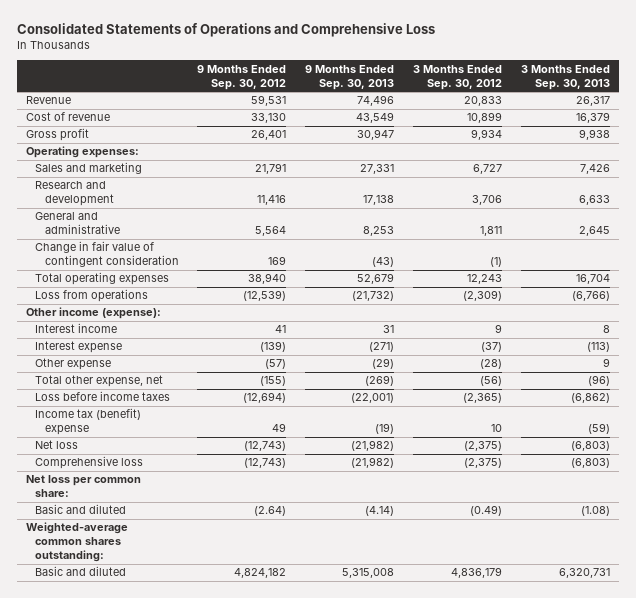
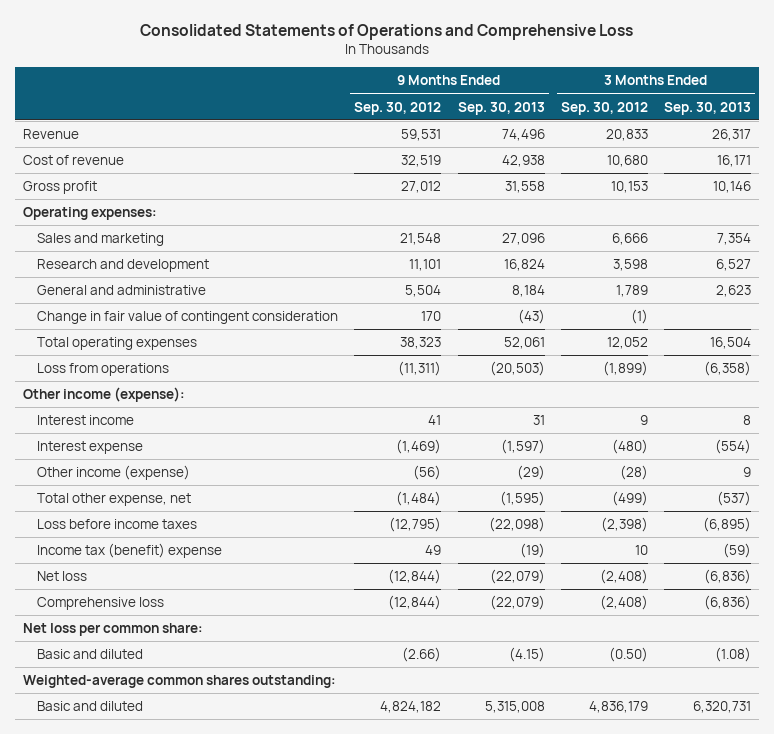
- Cost of revenue | 33,130 | 43,549 | 10,899 | 16,379
- Gross profit | 26,401 | 30,947 | 9,934 | 9,938
+ Cost of revenue | 32,519 | 42,938 | 10,680 | 16,171
+ Gross profit | 27,012 | 31,558 | 10,153 | 10,146
- Sales and marketing | 21,791 | 27,331 | 6,727 | 7,426
- Research and development | 11,416 | 17,138 | 3,706 | 6,633
- General and administrative | 5,564 | 8,253 | 1,811 | 2,645
- Change in fair value of contingent consideration | 169 | (43) | (1) |
- Total operating expenses | 38,940 | 52,679 | 12,243 | 16,704
- Loss from operations | (12,539) | (21,732) | (2,309) | (6,766)
+ Sales and marketing | 21,548 | 27,096 | 6,666 | 7,354
+ Research and development | 11,101 | 16,824 | 3,598 | 6,527
+ General and administrative | 5,504 | 8,184 | 1,789 | 2,623
+ Change in fair value of contingent consideration | 170 | (43) | (1) |
+ Total operating expenses | 38,323 | 52,061 | 12,052 | 16,504
+ Loss from operations | (11,311) | (20,503) | (1,899) | (6,358)
- Interest expense | (139) | (271) | (37) | (113)
- Other expense | (57) | (29) | (28) | 9
- Total other expense, net | (155) | (269) | (56) | (96)
- Loss before income taxes | (12,694) | (22,001) | (2,365) | (6,862)
+ Interest expense | (1,469) | (1,597) | (480) | (554)
+ Other income (expense) | (56) | (29) | (28) | 9
+ Total other expense, net | (1,484) | (1,595) | (499) | (537)
+ Loss before income taxes | (12,795) | (22,098) | (2,398) | (6,895)
- Net loss | (12,743) | (21,982) | (2,375) | (6,803)
- Comprehensive loss | (12,743) | (21,982) | (2,375) | (6,803)
+ Net loss | (12,844) | (22,079) | (2,408) | (6,836)
+ Comprehensive loss | (12,844) | (22,079) | (2,408) | (6,836)
- Basic and diluted | (2.64) | (4.14) | (0.49) | (1.08)
+ Basic and diluted | (2.66) | (4.15) | (0.50) | (1.08)

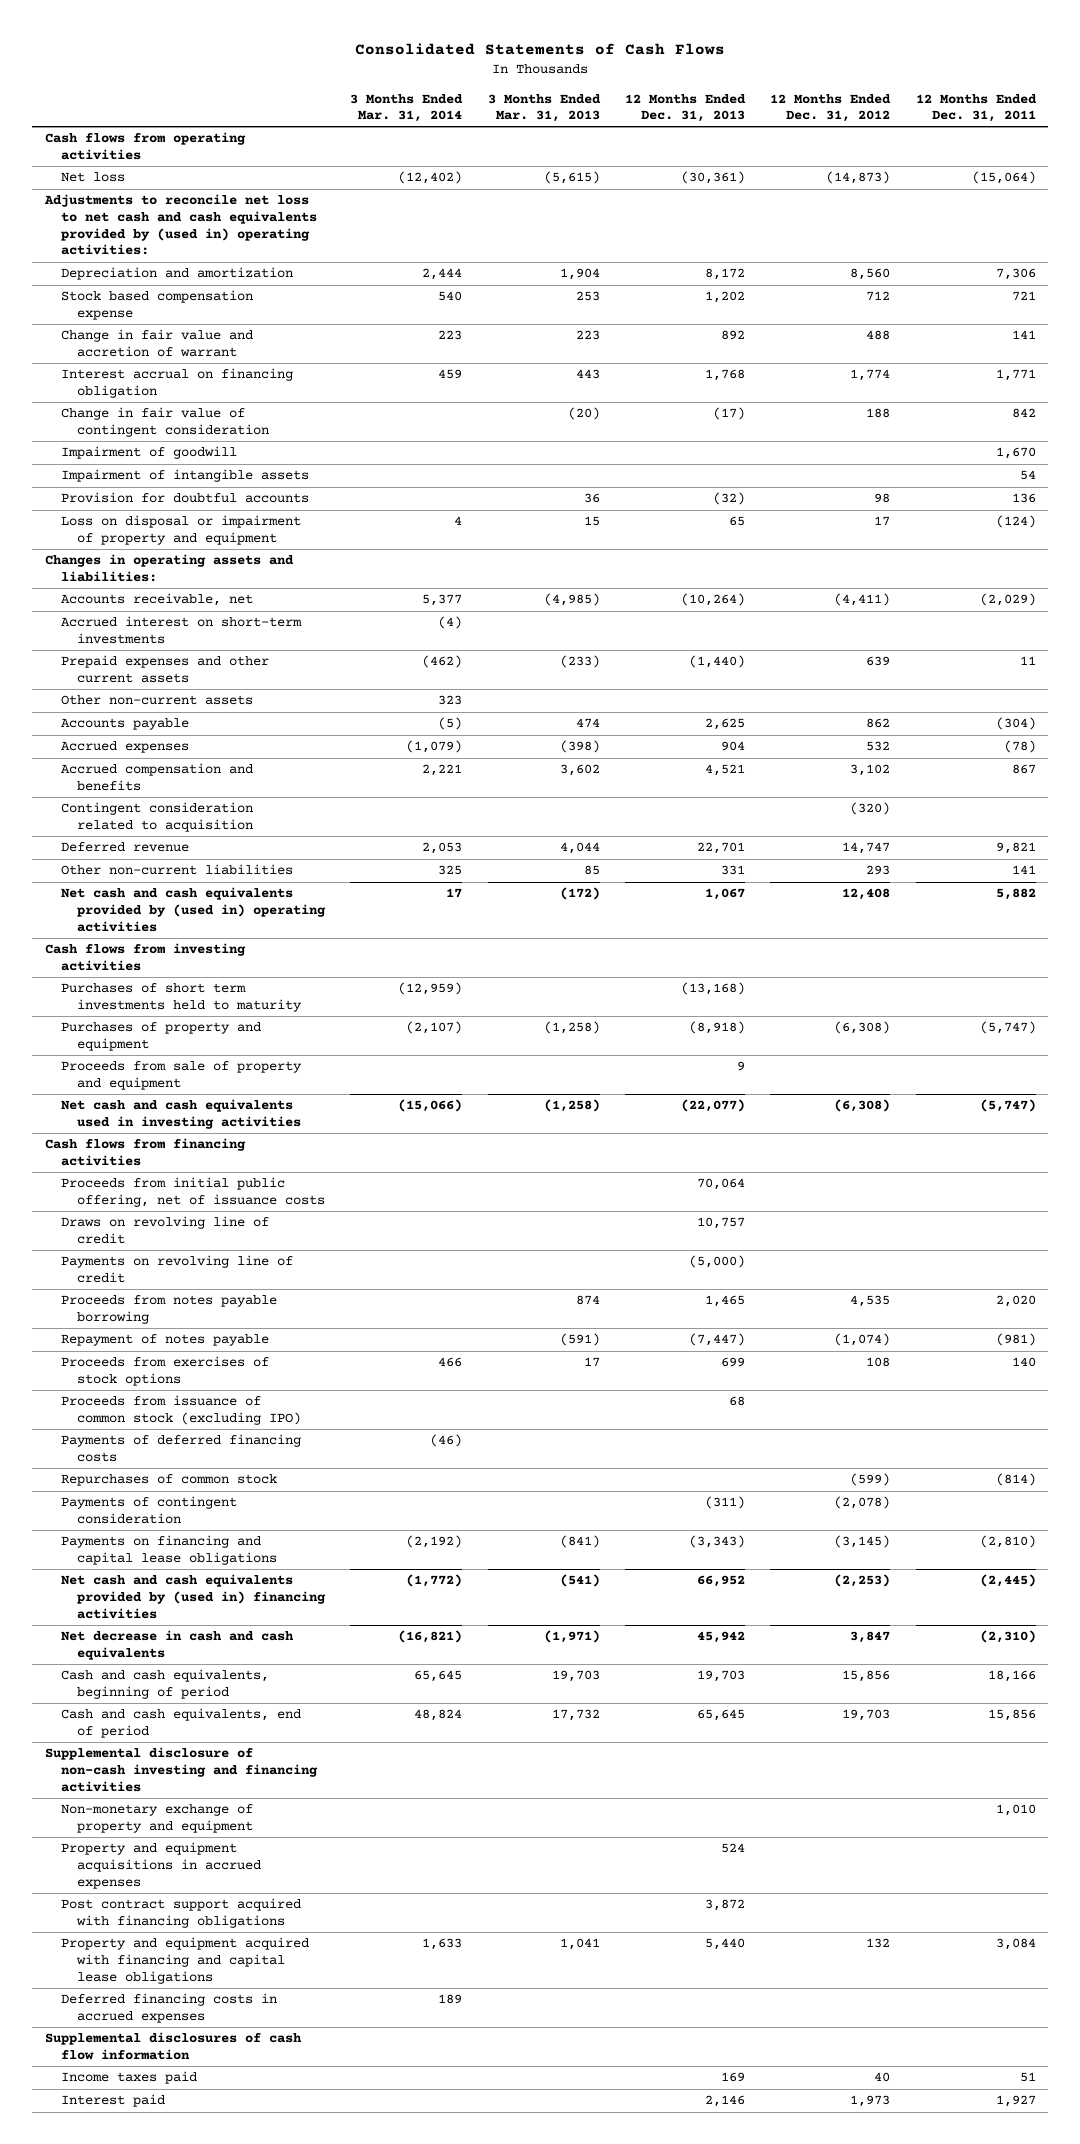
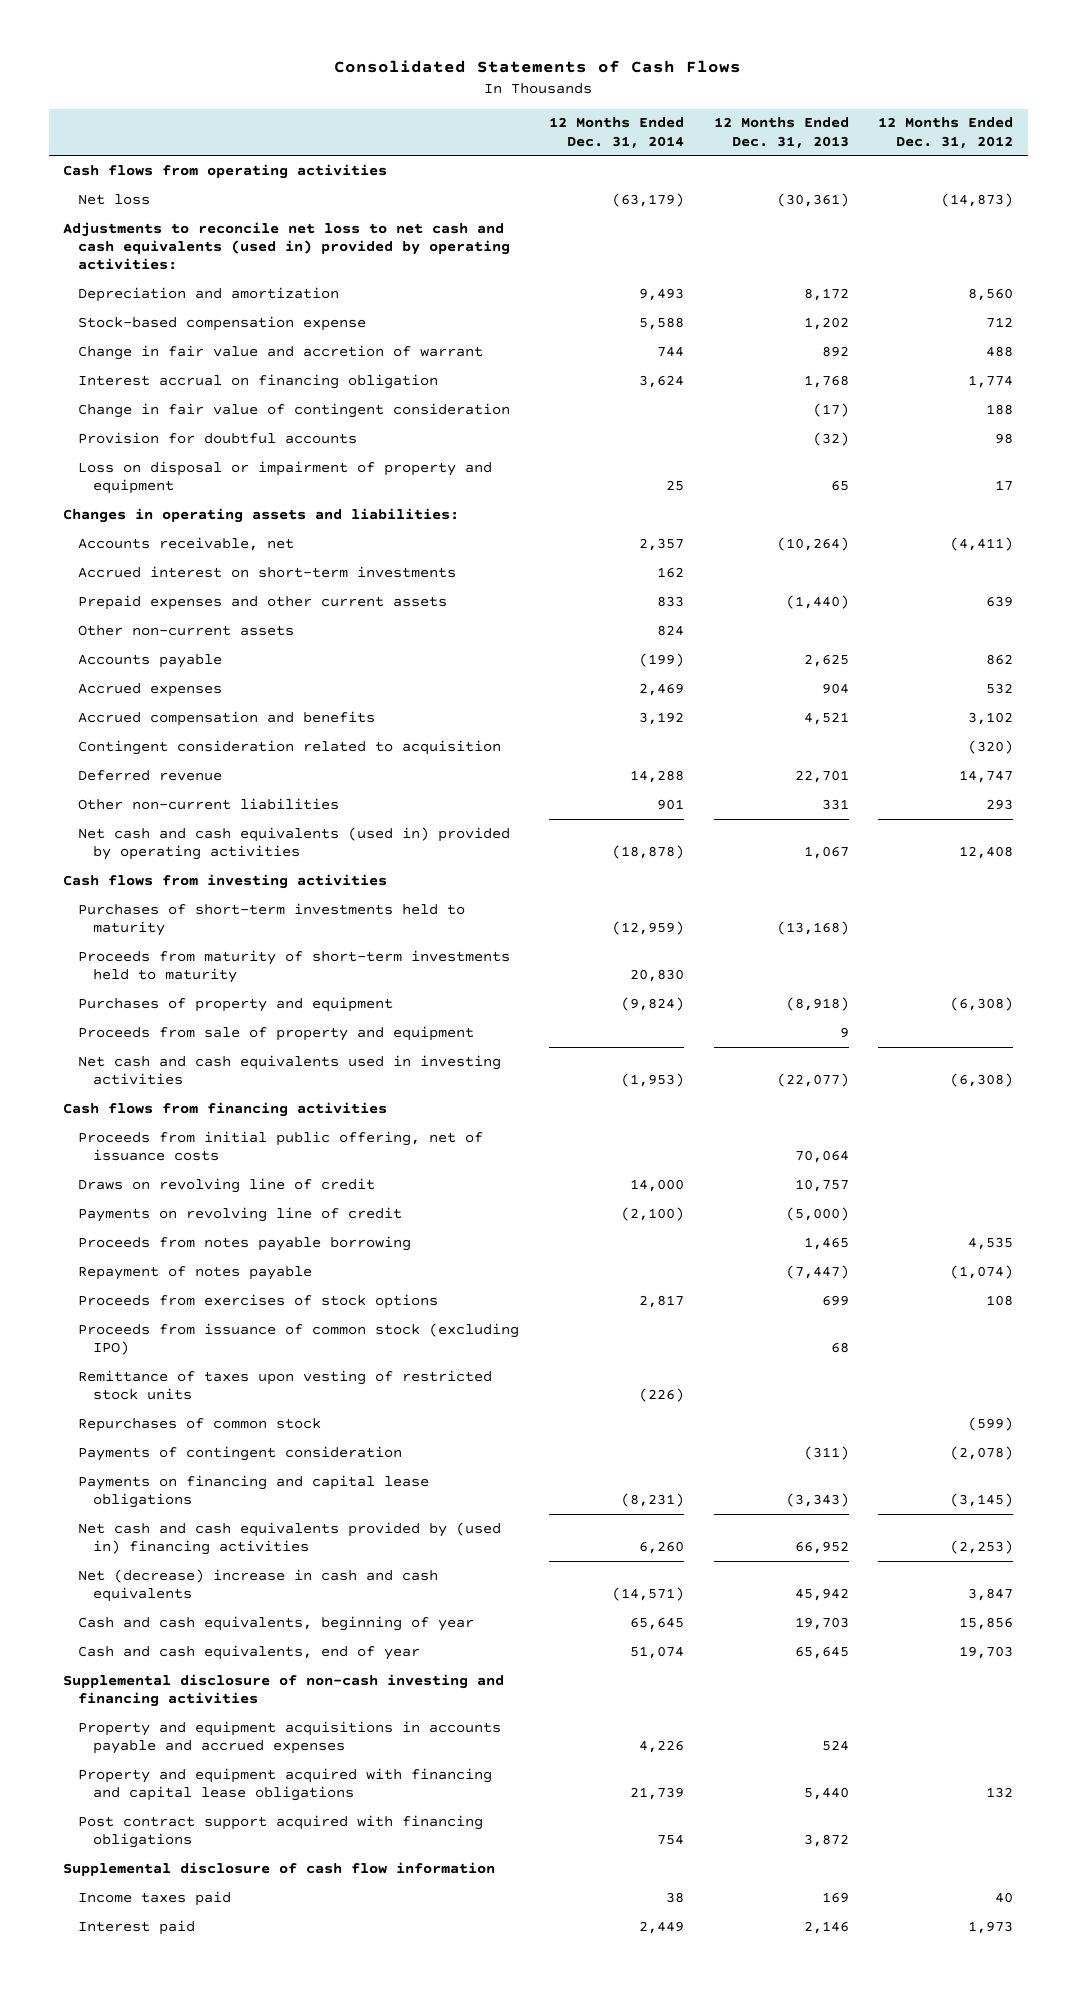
- | 3 Months Ended Mar. 31, 2014 | 3 Months Ended Mar. 31, 2013 | 12 Months Ended Dec. 31, 2013 | 12 Months Ended Dec. 31, 2012 | 12 Months Ended Dec. 31, 2011
+ | 12 Months Ended Dec. 31, 2014 | 12 Months Ended Dec. 31, 2013 | 12 Months Ended Dec. 31, 2012
- Adjustments to reconcile net loss to net cash and cash equivalents provided by (used in) operating activities:
+ Adjustments to reconcile net loss to net cash and cash equivalents (used in) provided by operating activities:
- Stock based compensation expense | 540 | 253 | 1,202 | 712 | 721
+ Stock-based compensation expense | 5,588 | 1,202 | 712
- Impairment of goodwill | | | | | 1,670
- Impairment of intangible assets | | | | | 54
- Net cash and cash equivalents provided by (used in) operating activities | 17 | (172) | 1,067 | 12,408 | 5,882
+ Net cash and cash equivalents (used in) provided by operating activities | (18,878) | 1,067 | 12,408
- Purchases of short term investments held to maturity | (12,959) | | (13,168) | |
+ Purchases of short-term investments held to maturity | (12,959) | (13,168) |
+ Proceeds from maturity of short-term investments held to maturity | 20,830 | |
- Payments of deferred financing costs | (46) | | | |
+ Remittance of taxes upon vesting of restricted stock units | (226) | |
- Net decrease in cash and cash equivalents | (16,821) | (1,971) | 45,942 | 3,847 | (2,310)
- Cash and cash equivalents, beginning of period | 65,645 | 19,703 | 19,703 | 15,856 | 18,166
- Cash and cash equivalents, end of period | 48,824 | 17,732 | 65,645 | 19,703 | 15,856
+ Net (decrease) increase in cash and cash equivalents | (14,571) | 45,942 | 3,847
+ Cash and cash equivalents, beginning of year | 65,645 | 19,703 | 15,856
+ Cash and cash equivalents, end of year | 51,074 | 65,645 | 19,703
- Non-monetary exchange of property and equipment | | | | | 1,010
- Property and equipment acquisitions in accrued expenses | | | 524 | |
+ Property and equipment acquisitions in accounts payable and accrued expenses | 4,226 | 524 |
- Deferred financing costs in accrued expenses | 189 | | | |
- Supplemental disclosures of cash flow information
moved down: Post contract support acquired with financing obligations | 754 | 3,872 |
+ Supplemental disclosure of cash flow information

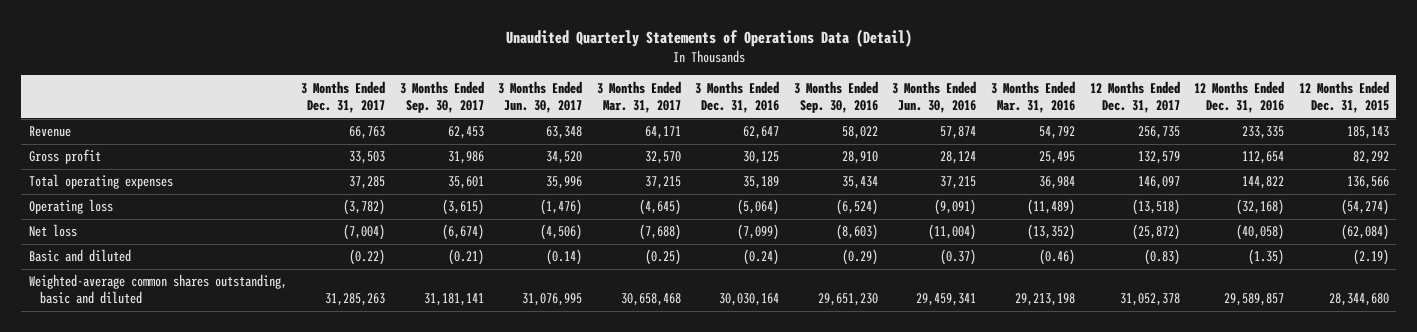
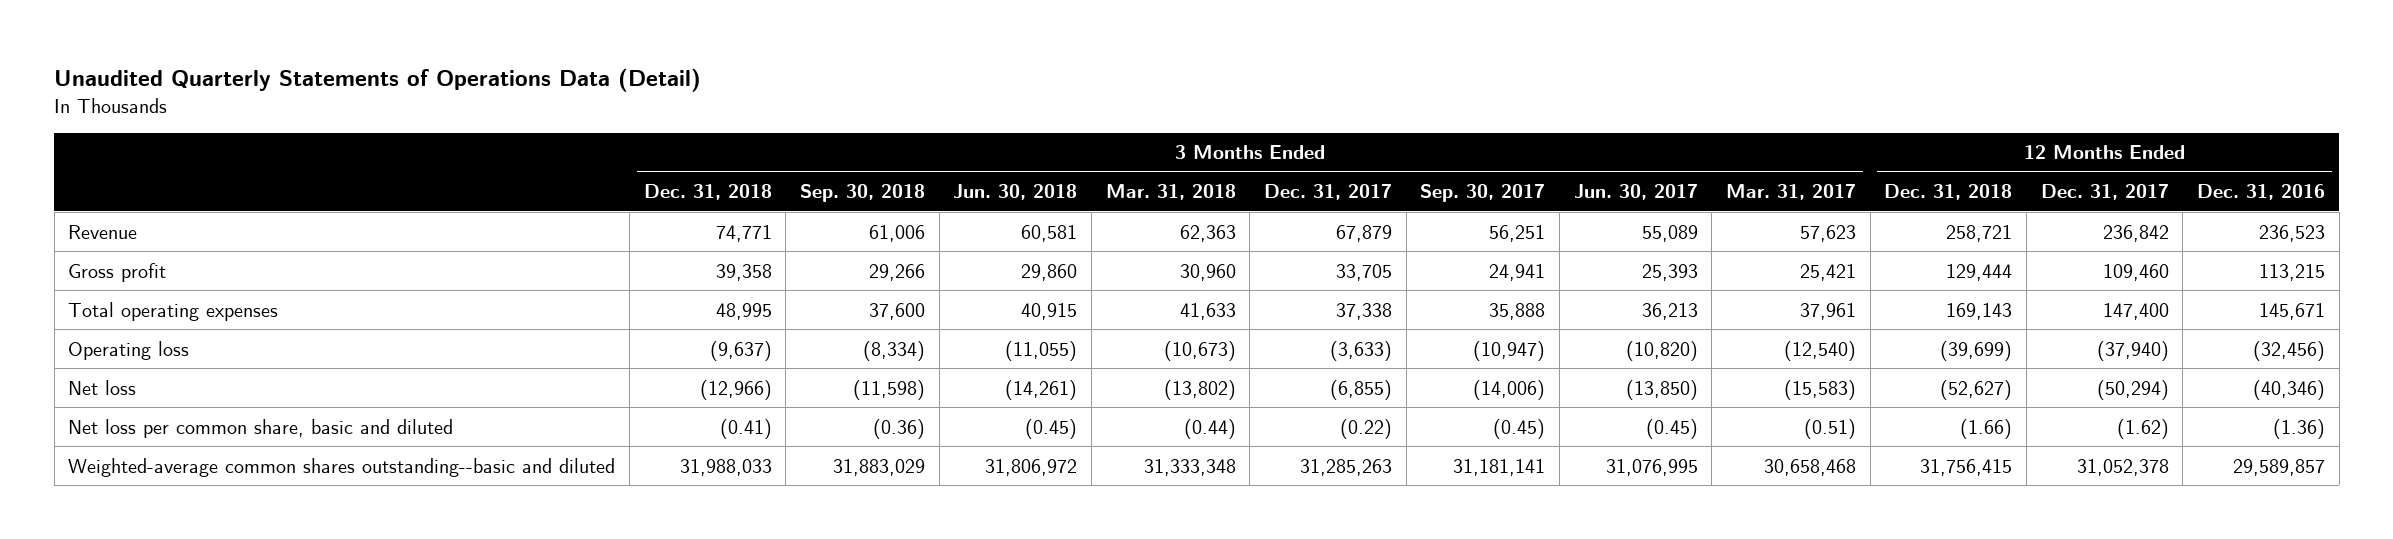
- | 3 Months Ended Dec. 31, 2017 | 3 Months Ended Sep. 30, 2017 | 3 Months Ended Jun. 30, 2017 | 3 Months Ended Mar. 31, 2017 | 3 Months Ended Dec. 31, 2016 | 3 Months Ended Sep. 30, 2016 | 3 Months Ended Jun. 30, 2016 | 3 Months Ended Mar. 31, 2016 | 12 Months Ended Dec. 31, 2017 | 12 Months Ended Dec. 31, 2016 | 12 Months Ended Dec. 31, 2015
+ | 3 Months Ended Dec. 31, 2018 | 3 Months Ended Sep. 30, 2018 | 3 Months Ended Jun. 30, 2018 | 3 Months Ended Mar. 31, 2018 | 3 Months Ended Dec. 31, 2017 | 3 Months Ended Sep. 30, 2017 | 3 Months Ended Jun. 30, 2017 | 3 Months Ended Mar. 31, 2017 | 12 Months Ended Dec. 31, 2018 | 12 Months Ended Dec. 31, 2017 | 12 Months Ended Dec. 31, 2016
- Revenue | 66,763 | 62,453 | 63,348 | 64,171 | 62,647 | 58,022 | 57,874 | 54,792 | 256,735 | 233,335 | 185,143
- Gross profit | 33,503 | 31,986 | 34,520 | 32,570 | 30,125 | 28,910 | 28,124 | 25,495 | 132,579 | 112,654 | 82,292
- Total operating expenses | 37,285 | 35,601 | 35,996 | 37,215 | 35,189 | 35,434 | 37,215 | 36,984 | 146,097 | 144,822 | 136,566
- Operating loss | (3,782) | (3,615) | (1,476) | (4,645) | (5,064) | (6,524) | (9,091) | (11,489) | (13,518) | (32,168) | (54,274)
- Net loss | (7,004) | (6,674) | (4,506) | (7,688) | (7,099) | (8,603) | (11,004) | (13,352) | (25,872) | (40,058) | (62,084)
- Basic and diluted | (0.22) | (0.21) | (0.14) | (0.25) | (0.24) | (0.29) | (0.37) | (0.46) | (0.83) | (1.35) | (2.19)
- Weighted-average common shares outstanding, basic and diluted | 31,285,263 | 31,181,141 | 31,076,995 | 30,658,468 | 30,030,164 | 29,651,230 | 29,459,341 | 29,213,198 | 31,052,378 | 29,589,857 | 28,344,680
+ Revenue | 74,771 | 61,006 | 60,581 | 62,363 | 67,879 | 56,251 | 55,089 | 57,623 | 258,721 | 236,842 | 236,523
+ Gross profit | 39,358 | 29,266 | 29,860 | 30,960 | 33,705 | 24,941 | 25,393 | 25,421 | 129,444 | 109,460 | 113,215
+ Total operating expenses | 48,995 | 37,600 | 40,915 | 41,633 | 37,338 | 35,888 | 36,213 | 37,961 | 169,143 | 147,400 | 145,671
+ Operating loss | (9,637) | (8,334) | (11,055) | (10,673) | (3,633) | (10,947) | (10,820) | (12,540) | (39,699) | (37,940) | (32,456)
+ Net loss | (12,966) | (11,598) | (14,261) | (13,802) | (6,855) | (14,006) | (13,850) | (15,583) | (52,627) | (50,294) | (40,346)
+ Net loss per common share, basic and diluted | (0.41) | (0.36) | (0.45) | (0.44) | (0.22) | (0.45) | (0.45) | (0.51) | (1.66) | (1.62) | (1.36)
+ Weighted-average common shares outstanding--basic and diluted | 31,988,033 | 31,883,029 | 31,806,972 | 31,333,348 | 31,285,263 | 31,181,141 | 31,076,995 | 30,658,468 | 31,756,415 | 31,052,378 | 29,589,857

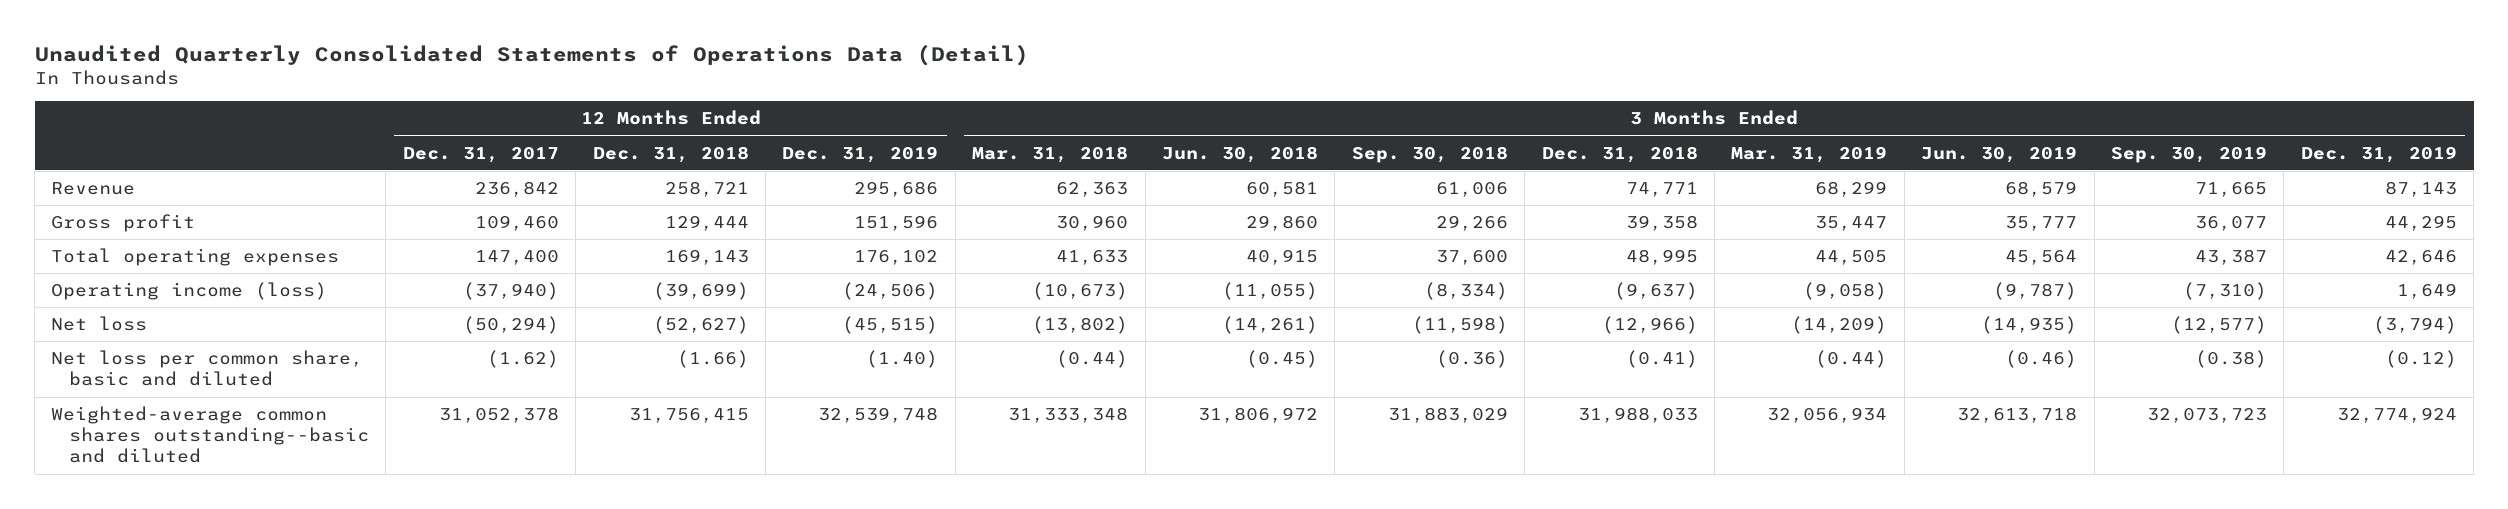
- Unaudited Quarterly Statements of Operations Data (Detail)
+ Unaudited Quarterly Consolidated Statements of Operations Data (Detail)
- | 3 Months Ended Dec. 31, 2018 | 3 Months Ended Sep. 30, 2018 | 3 Months Ended Jun. 30, 2018 | 3 Months Ended Mar. 31, 2018 | 3 Months Ended Dec. 31, 2017 | 3 Months Ended Sep. 30, 2017 | 3 Months Ended Jun. 30, 2017 | 3 Months Ended Mar. 31, 2017 | 12 Months Ended Dec. 31, 2018 | 12 Months Ended Dec. 31, 2017 | 12 Months Ended Dec. 31, 2016
+ | 12 Months Ended Dec. 31, 2017 | 12 Months Ended Dec. 31, 2018 | 12 Months Ended Dec. 31, 2019 | 3 Months Ended Mar. 31, 2018 | 3 Months Ended Jun. 30, 2018 | 3 Months Ended Sep. 30, 2018 | 3 Months Ended Dec. 31, 2018 | 3 Months Ended Mar. 31, 2019 | 3 Months Ended Jun. 30, 2019 | 3 Months Ended Sep. 30, 2019 | 3 Months Ended Dec. 31, 2019
- Operating loss | (9,637) | (8,334) | (11,055) | (10,673) | (3,633) | (10,947) | (10,820) | (12,540) | (39,699) | (37,940) | (32,456)
+ Operating income (loss) | (37,940) | (39,699) | (24,506) | (10,673) | (11,055) | (8,334) | (9,637) | (9,058) | (9,787) | (7,310) | 1,649

